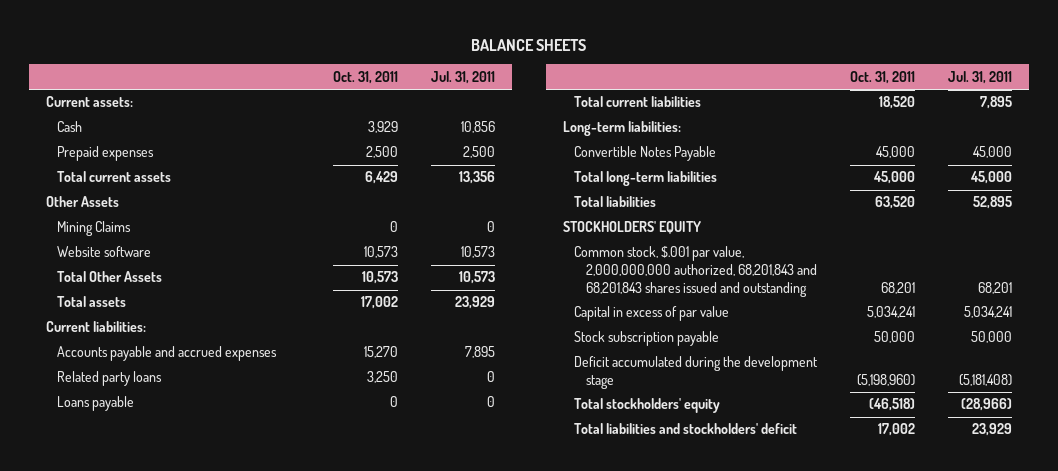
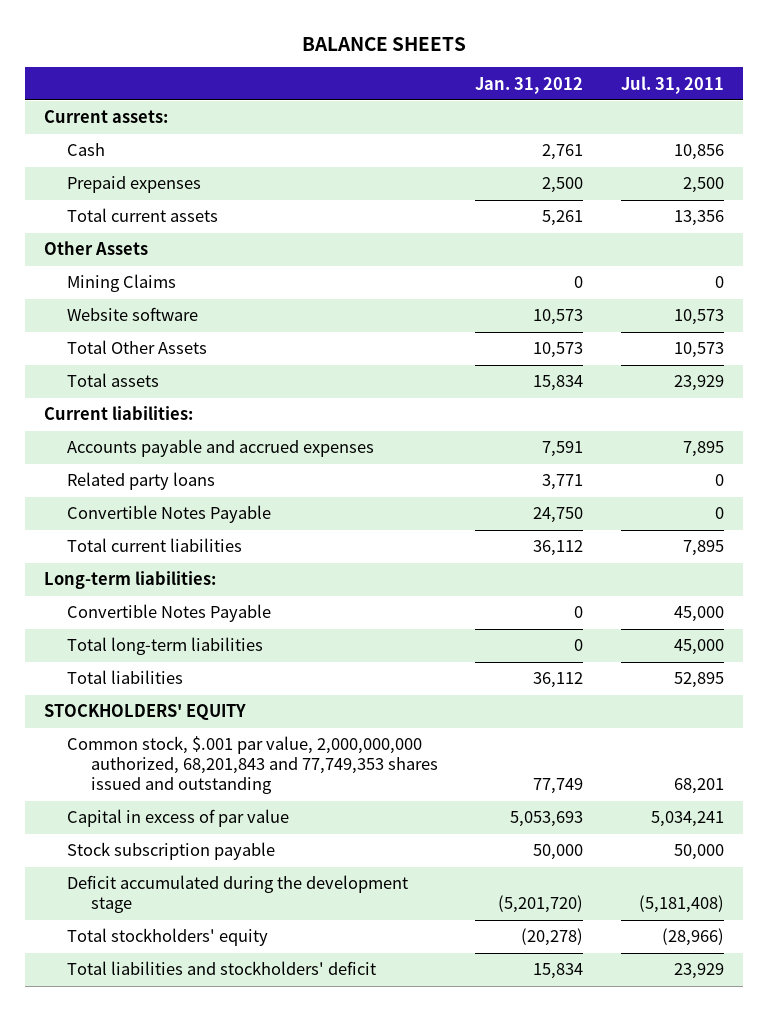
- | Oct. 31, 2011 | Jul. 31, 2011
+ | Jan. 31, 2012 | Jul. 31, 2011
- Loans payable | 0 | 0
+ Convertible Notes Payable | 24,750 | 0
- Common stock, $.001 par value, 2,000,000,000 authorized, 68,201,843 and 68,201,843 shares issued and outstanding | 68,201 | 68,201
+ Common stock, $.001 par value, 2,000,000,000 authorized, 68,201,843 and 77,749,353 shares issued and outstanding | 77,749 | 68,201

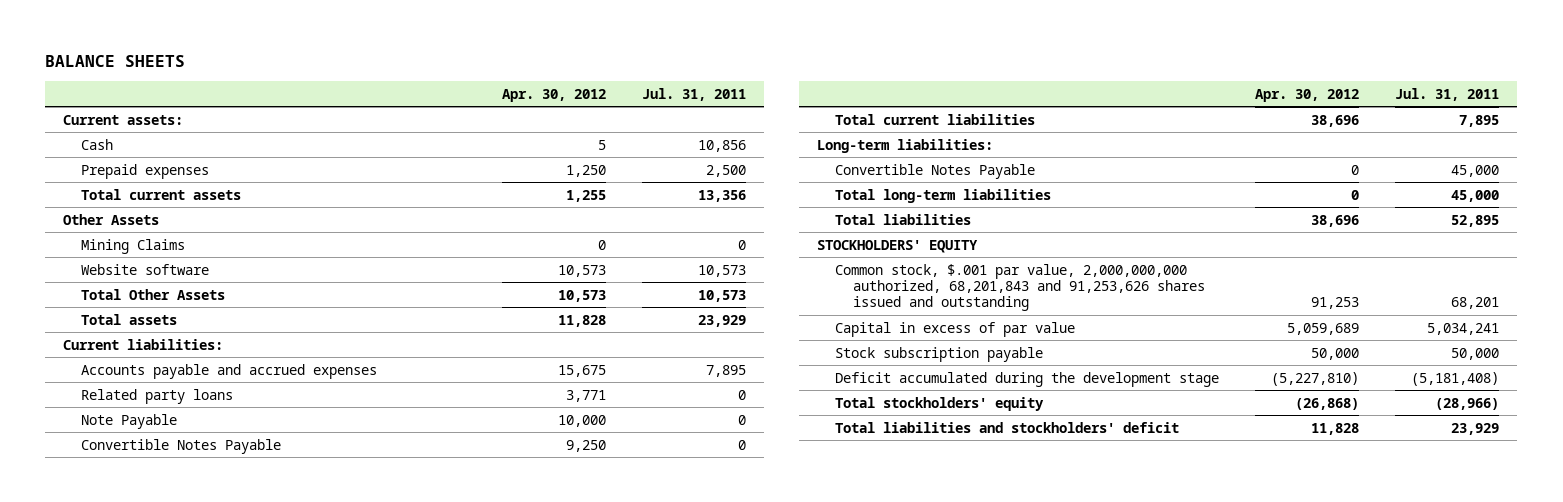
- | Jan. 31, 2012 | Jul. 31, 2011
+ | Apr. 30, 2012 | Jul. 31, 2011
+ Note Payable | 10,000 | 0
- Common stock, $.001 par value, 2,000,000,000 authorized, 68,201,843 and 77,749,353 shares issued and outstanding | 77,749 | 68,201
+ Common stock, $.001 par value, 2,000,000,000 authorized, 68,201,843 and 91,253,626 shares issued and outstanding | 91,253 | 68,201

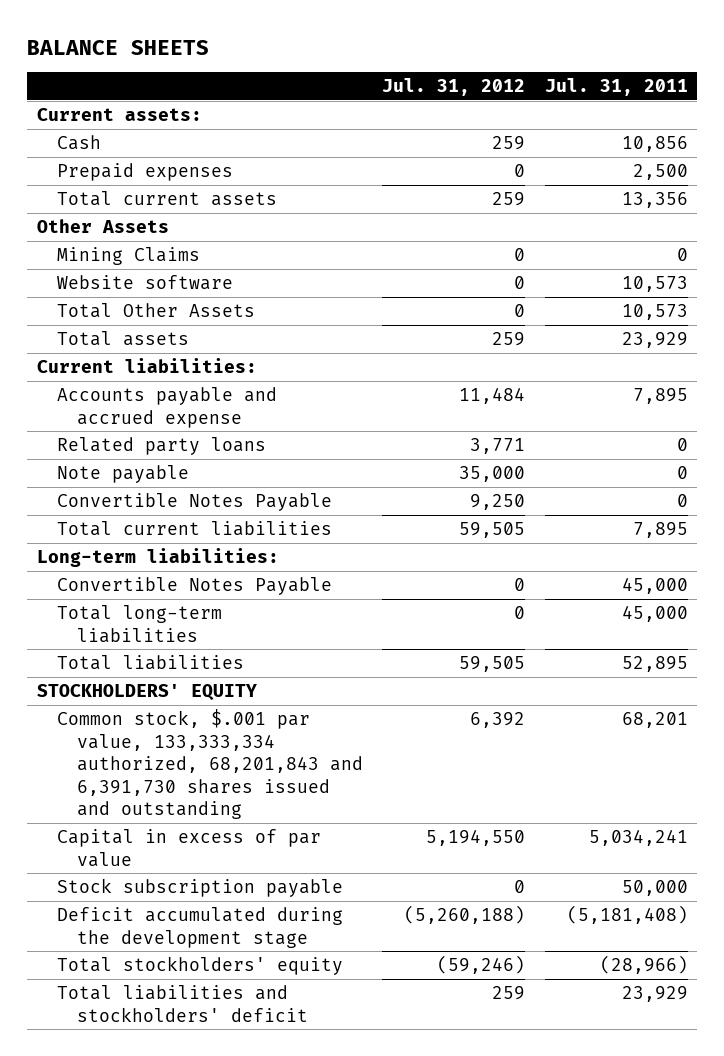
- | Apr. 30, 2012 | Jul. 31, 2011
+ | Jul. 31, 2012 | Jul. 31, 2011
- Accounts payable and accrued expenses | 15,675 | 7,895
+ Accounts payable and accrued expense | 11,484 | 7,895
- Note Payable | 10,000 | 0
+ Note payable | 35,000 | 0
- Common stock, $.001 par value, 2,000,000,000 authorized, 68,201,843 and 91,253,626 shares issued and outstanding | 91,253 | 68,201
+ Common stock, $.001 par value, 133,333,334 authorized, 68,201,843 and 6,391,730 shares issued and outstanding | 6,392 | 68,201

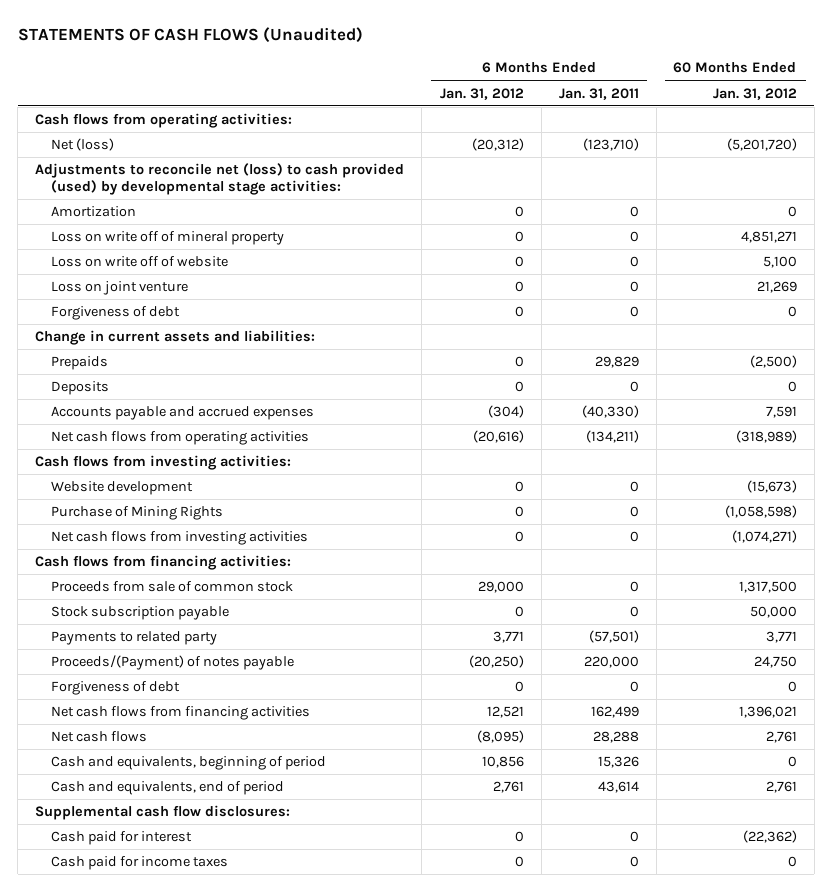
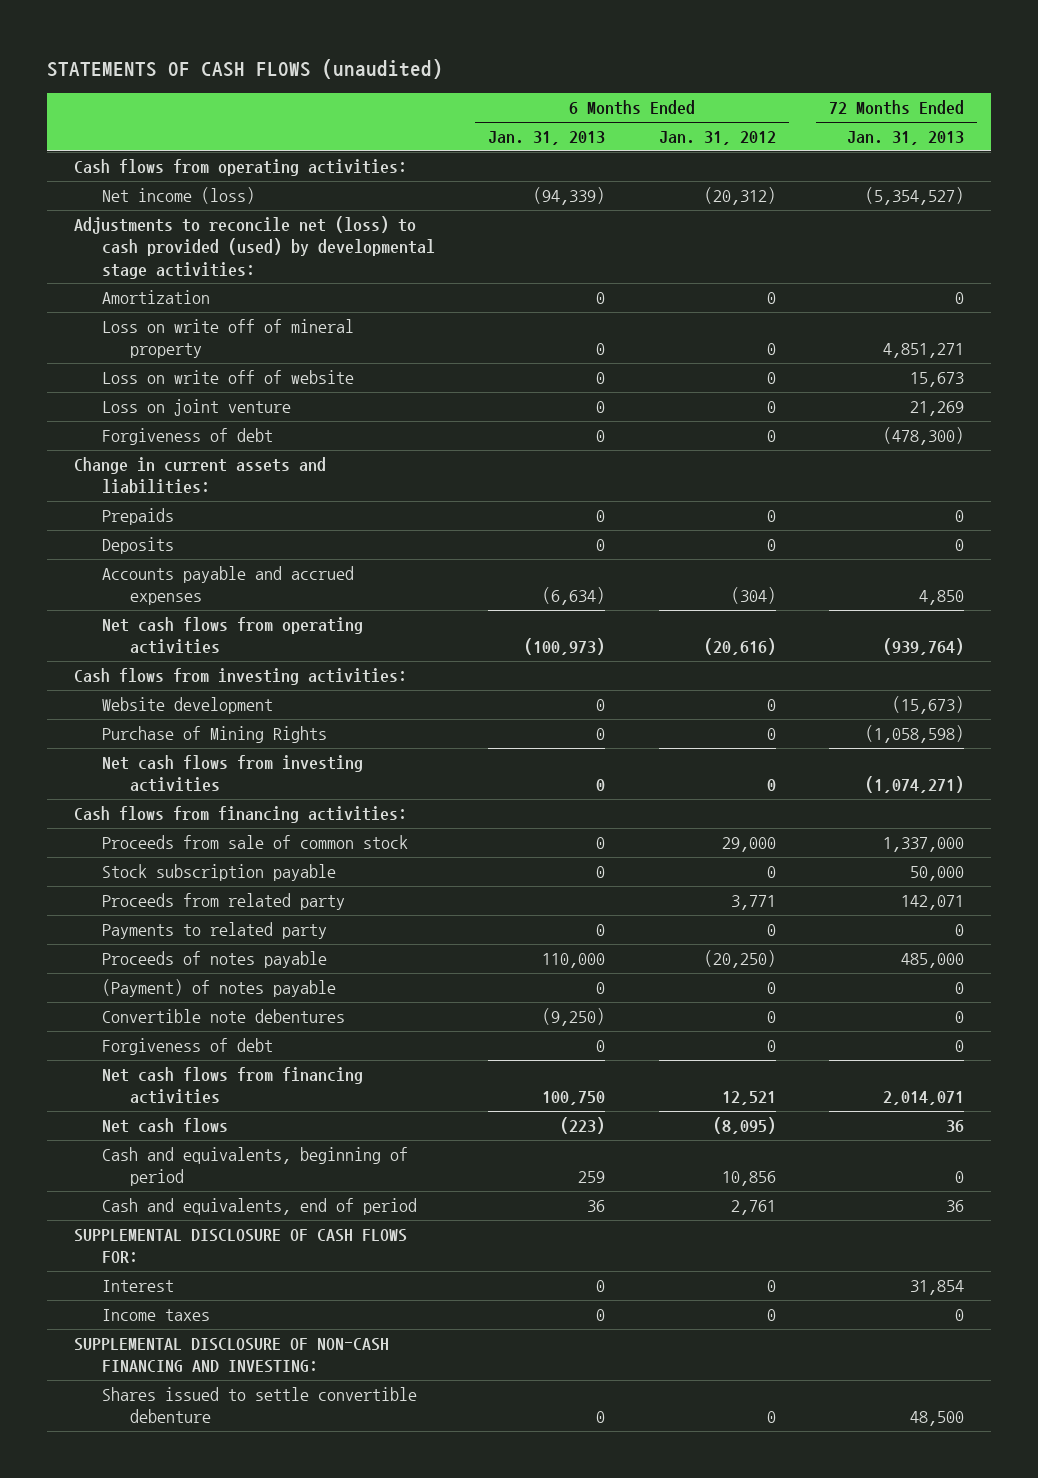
- STATEMENTS OF CASH FLOWS (Unaudited)
+ STATEMENTS OF CASH FLOWS (unaudited)
- | 6 Months Ended Jan. 31, 2012 | 6 Months Ended Jan. 31, 2011 | 60 Months Ended Jan. 31, 2012
+ | 6 Months Ended Jan. 31, 2013 | 6 Months Ended Jan. 31, 2012 | 72 Months Ended Jan. 31, 2013
- Net (loss) | (20,312) | (123,710) | (5,201,720)
+ Net income (loss) | (94,339) | (20,312) | (5,354,527)
- Payments to related party | 3,771 | (57,501) | 3,771
- Proceeds/(Payment) of notes payable | (20,250) | 220,000 | 24,750
+ Proceeds from related party | | 3,771 | 142,071
+ Payments to related party | 0 | 0 | 0
+ Proceeds of notes payable | 110,000 | (20,250) | 485,000
+ (Payment) of notes payable | 0 | 0 | 0
+ Convertible note debentures | (9,250) | 0 | 0
- Supplemental cash flow disclosures:
- Cash paid for interest | 0 | 0 | (22,362)
- Cash paid for income taxes | 0 | 0 | 0
+ SUPPLEMENTAL DISCLOSURE OF CASH FLOWS FOR:
+ Interest | 0 | 0 | 31,854
+ Income taxes | 0 | 0 | 0
+ SUPPLEMENTAL DISCLOSURE OF NON-CASH FINANCING AND INVESTING:
+ Shares issued to settle convertible debenture | 0 | 0 | 48,500

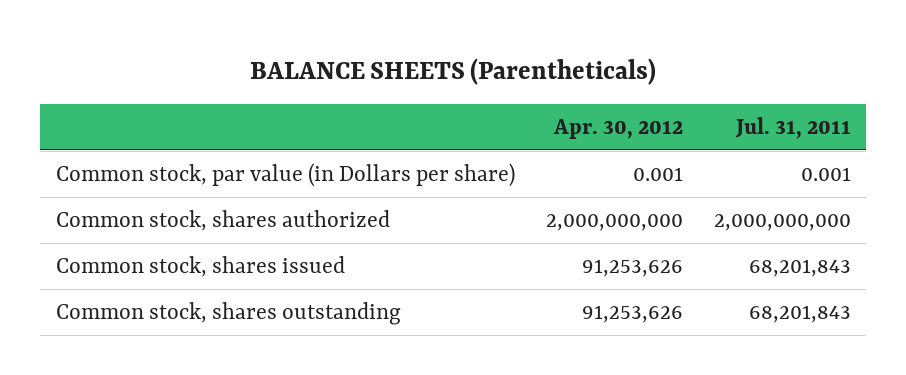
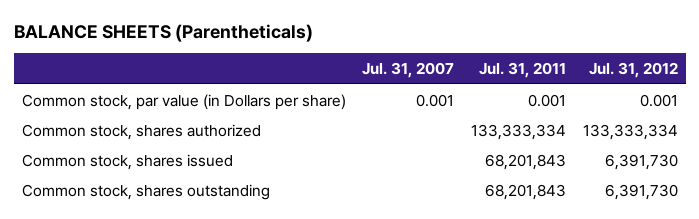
- | Apr. 30, 2012 | Jul. 31, 2011
+ | Jul. 31, 2007 | Jul. 31, 2011 | Jul. 31, 2012
- Common stock, shares authorized | 2,000,000,000 | 2,000,000,000
+ Common stock, shares authorized | | 133,333,334 | 133,333,334

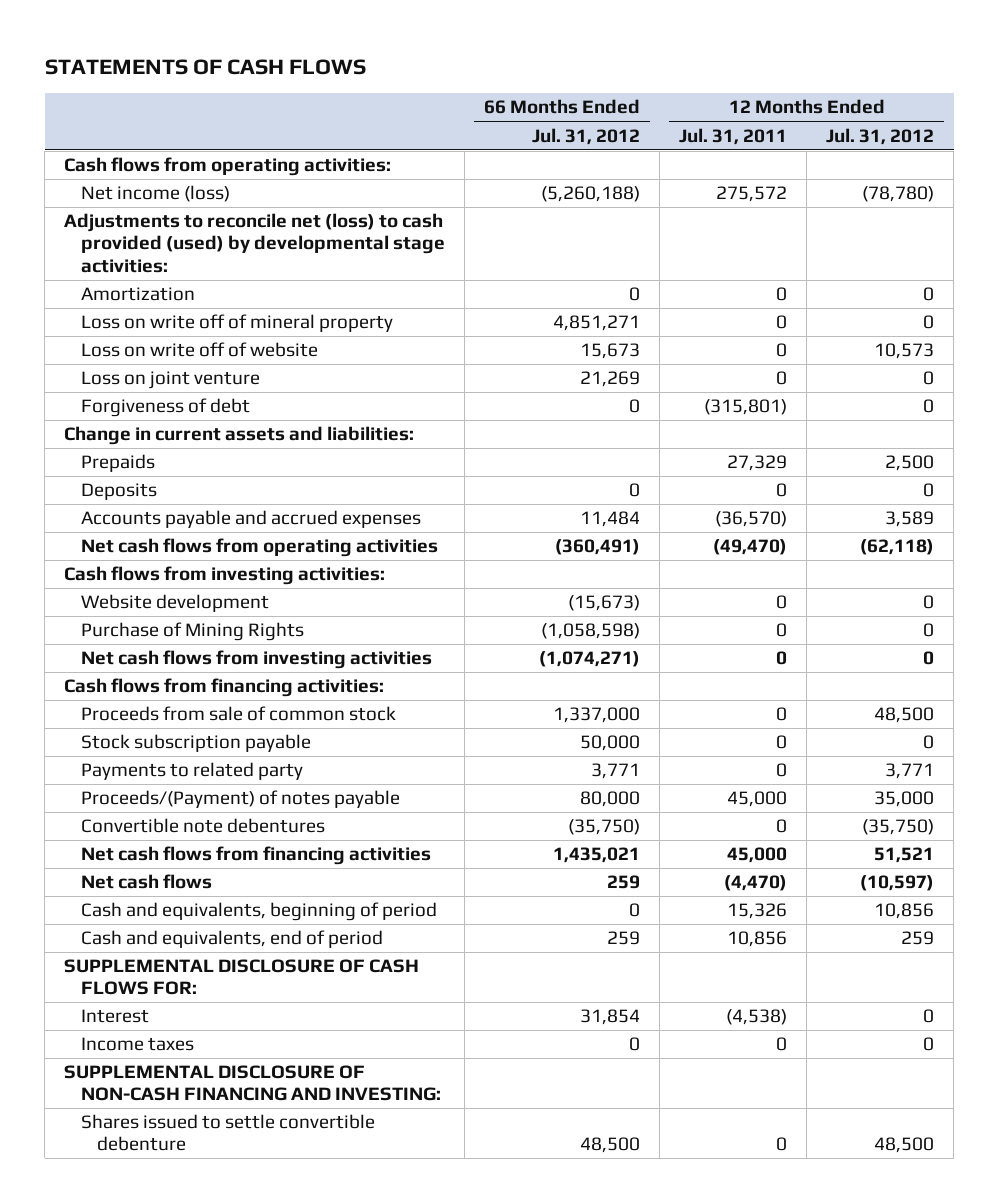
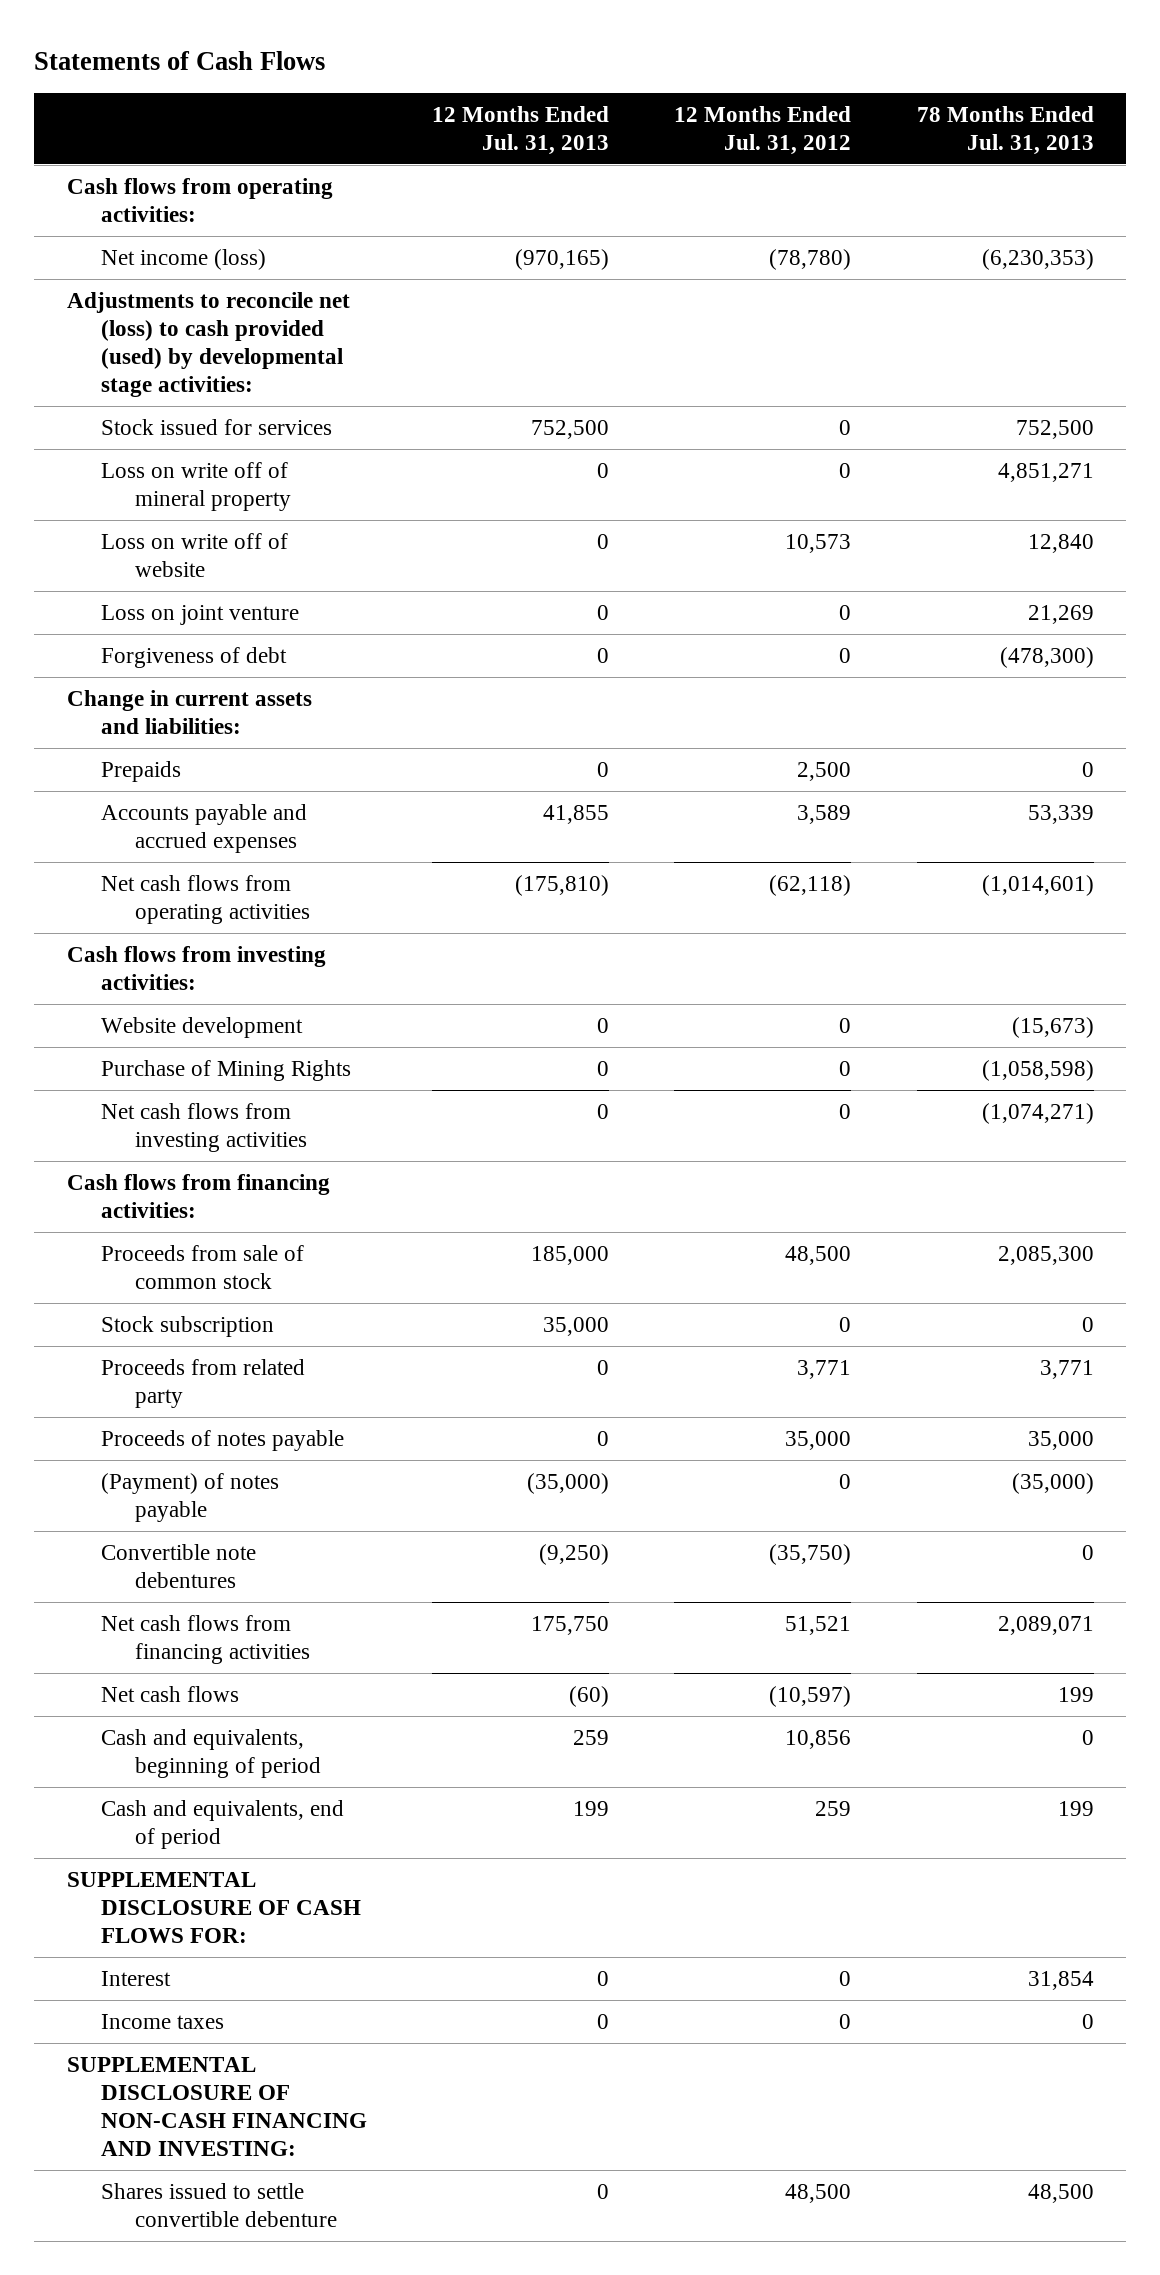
- STATEMENTS OF CASH FLOWS
+ Statements of Cash Flows
- | 66 Months Ended Jul. 31, 2012 | 12 Months Ended Jul. 31, 2011 | 12 Months Ended Jul. 31, 2012
+ | 12 Months Ended Jul. 31, 2013 | 12 Months Ended Jul. 31, 2012 | 78 Months Ended Jul. 31, 2013
- Amortization | 0 | 0 | 0
+ Stock issued for services | 752,500 | 0 | 752,500
- Deposits | 0 | 0 | 0
- Stock subscription payable | 50,000 | 0 | 0
- Payments to related party | 3,771 | 0 | 3,771
- Proceeds/(Payment) of notes payable | 80,000 | 45,000 | 35,000
+ Stock subscription | 35,000 | 0 | 0
+ Proceeds from related party | 0 | 3,771 | 3,771
+ Proceeds of notes payable | 0 | 35,000 | 35,000
+ (Payment) of notes payable | (35,000) | 0 | (35,000)

